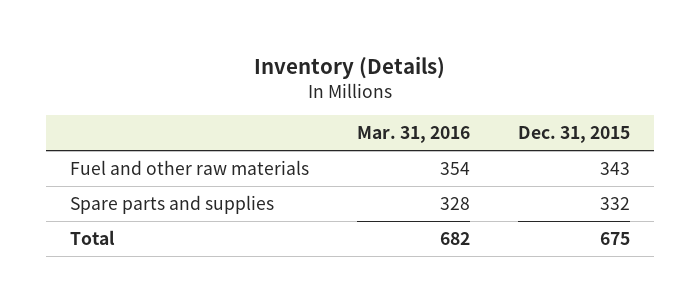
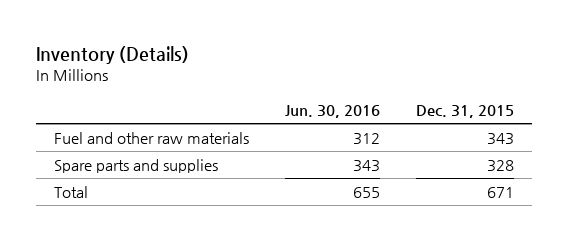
- | Mar. 31, 2016 | Dec. 31, 2015
+ | Jun. 30, 2016 | Dec. 31, 2015
- Spare parts and supplies | 328 | 332
- Total | 682 | 675
+ Spare parts and supplies | 343 | 328
+ Total | 655 | 671

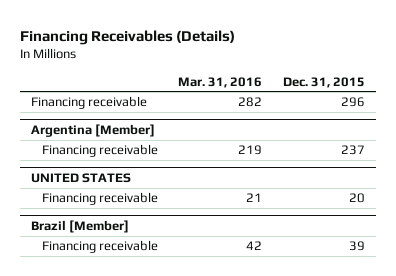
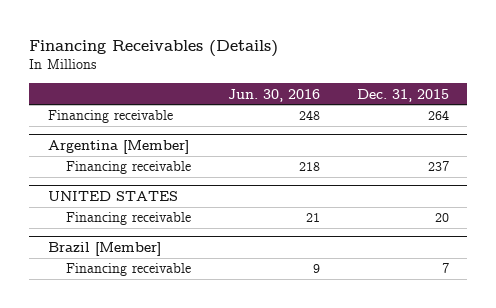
- | Mar. 31, 2016 | Dec. 31, 2015
+ | Jun. 30, 2016 | Dec. 31, 2015
- Financing receivable | 282 | 296
+ Financing receivable | 248 | 264
@ Brazil [Member]
- Financing receivable | 42 | 39
+ Financing receivable | 9 | 7

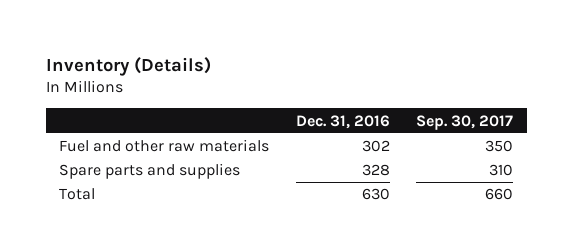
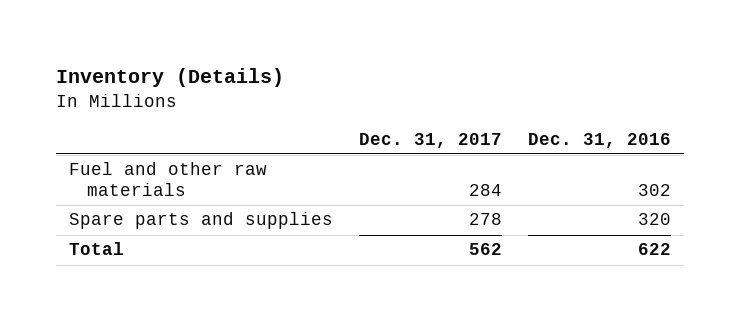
- | Dec. 31, 2016 | Sep. 30, 2017
+ | Dec. 31, 2017 | Dec. 31, 2016
- Spare parts and supplies | 328 | 310
- Total | 630 | 660
+ Spare parts and supplies | 278 | 320
+ Total | 562 | 622

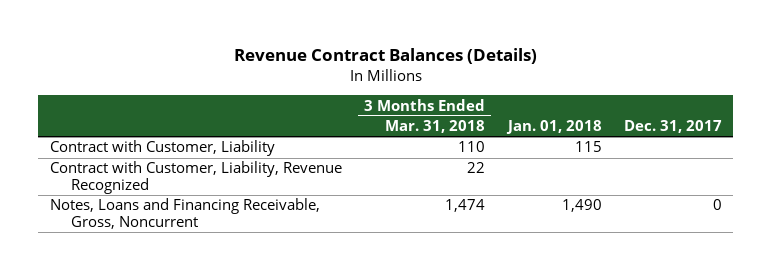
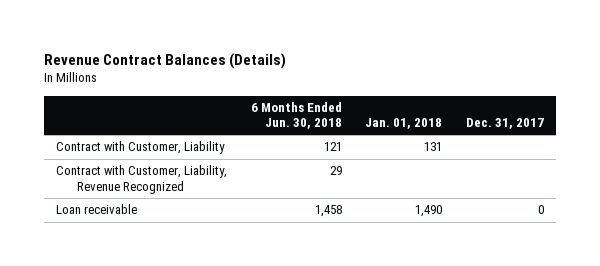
- | 3 Months Ended Mar. 31, 2018 | Jan. 01, 2018 | Dec. 31, 2017
+ | 6 Months Ended Jun. 30, 2018 | Jan. 01, 2018 | Dec. 31, 2017
- Contract with Customer, Liability | 110 | 115 |
+ Contract with Customer, Liability | 121 | 131 |
- Notes, Loans and Financing Receivable, Gross, Noncurrent | 1,474 | 1,490 | 0
+ Loan receivable | 1,458 | 1,490 | 0

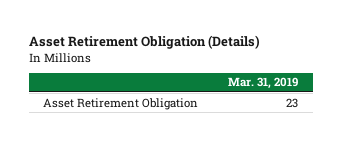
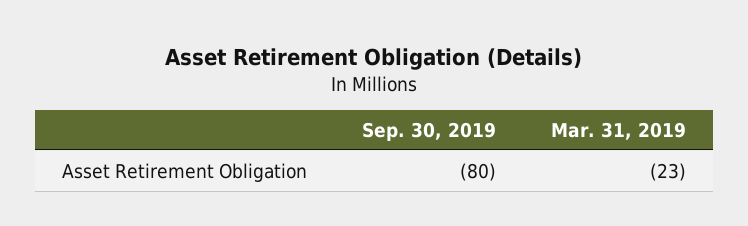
- | Mar. 31, 2019
+ | Sep. 30, 2019 | Mar. 31, 2019
- Asset Retirement Obligation | 23
+ Asset Retirement Obligation | (80) | (23)

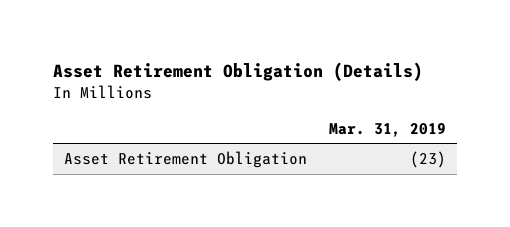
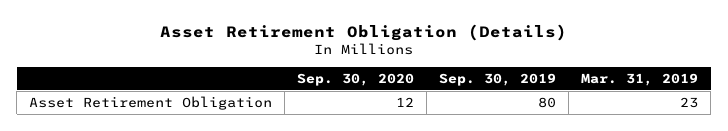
- | Mar. 31, 2019
+ | Sep. 30, 2020 | Sep. 30, 2019 | Mar. 31, 2019
- Asset Retirement Obligation | (23)
+ Asset Retirement Obligation | 12 | 80 | 23

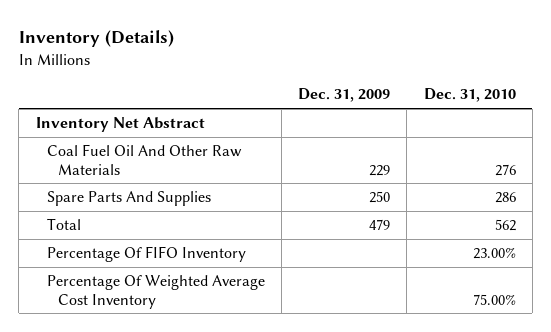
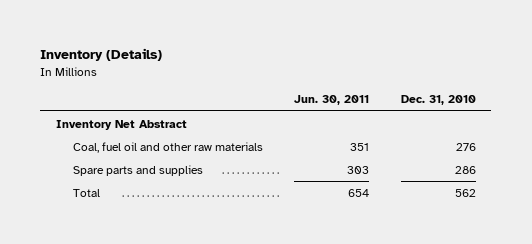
- | Dec. 31, 2009 | Dec. 31, 2010
+ | Jun. 30, 2011 | Dec. 31, 2010
- Coal Fuel Oil And Other Raw Materials | 229 | 276
- Spare Parts And Supplies | 250 | 286
+ Coal, fuel oil and other raw materials | 351 | 276
+ Spare parts and supplies | 303 | 286
- Percentage Of FIFO Inventory | | 23.00%
- Percentage Of Weighted Average Cost Inventory | | 75.00%

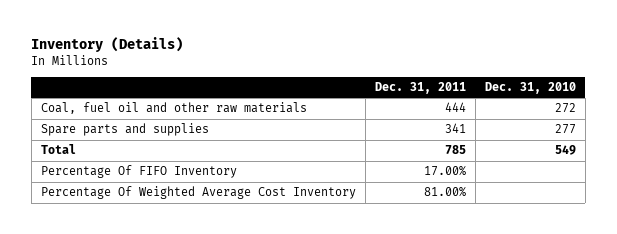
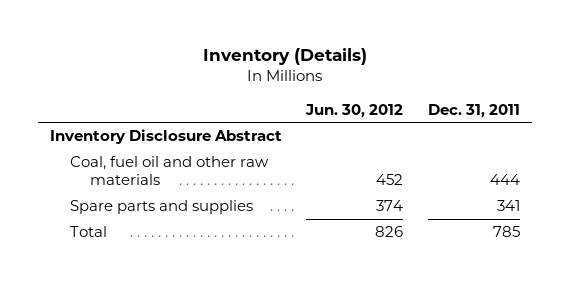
- | Dec. 31, 2011 | Dec. 31, 2010
+ | Jun. 30, 2012 | Dec. 31, 2011
+ Inventory Disclosure Abstract
- Percentage Of FIFO Inventory | 17.00% |
- Percentage Of Weighted Average Cost Inventory | 81.00% |

